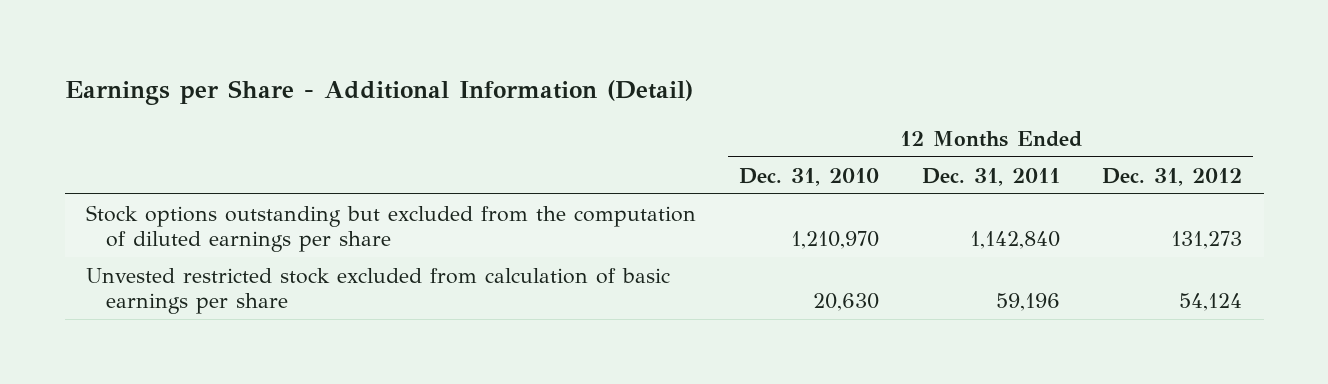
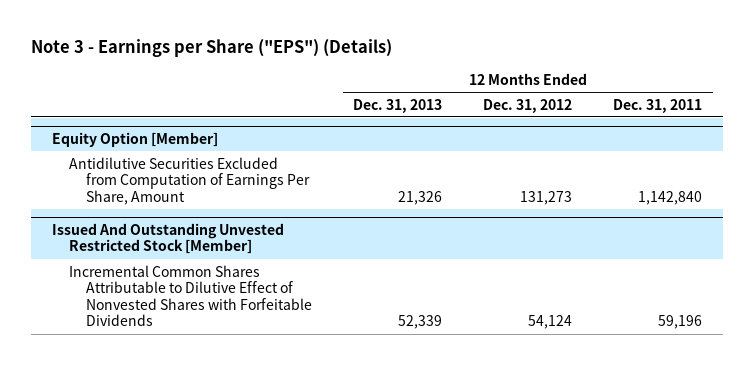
- Earnings per Share - Additional Information (Detail)
+ Note 3 - Earnings per Share ("EPS") (Details)
- | 12 Months Ended Dec. 31, 2010 | 12 Months Ended Dec. 31, 2011 | 12 Months Ended Dec. 31, 2012
+ | 12 Months Ended Dec. 31, 2013 | 12 Months Ended Dec. 31, 2012 | 12 Months Ended Dec. 31, 2011
- Stock options outstanding but excluded from the computation of diluted earnings per share | 1,210,970 | 1,142,840 | 131,273
- Unvested restricted stock excluded from calculation of basic earnings per share | 20,630 | 59,196 | 54,124
+ Equity Option [Member]
+ Antidilutive Securities Excluded from Computation of Earnings Per Share, Amount | 21,326 | 131,273 | 1,142,840
+ Issued And Outstanding Unvested Restricted Stock [Member]
+ Incremental Common Shares Attributable to Dilutive Effect of Nonvested Shares with Forfeitable Dividends | 52,339 | 54,124 | 59,196

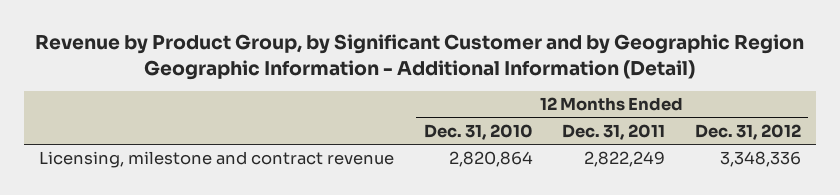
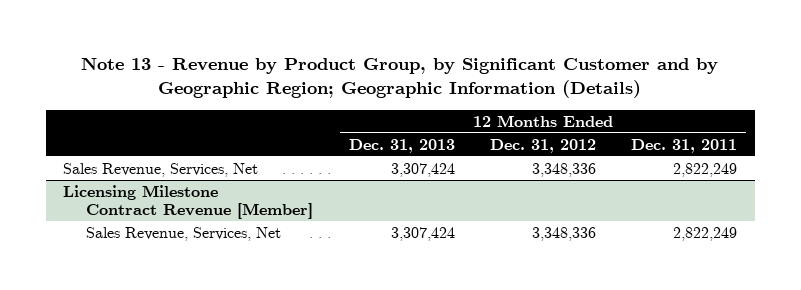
- Revenue by Product Group, by Significant Customer and by Geographic Region Geographic Information - Additional Information (Detail)
+ Note 13 - Revenue by Product Group, by Significant Customer and by Geographic Region; Geographic Information (Details)
- | 12 Months Ended Dec. 31, 2010 | 12 Months Ended Dec. 31, 2011 | 12 Months Ended Dec. 31, 2012
+ | 12 Months Ended Dec. 31, 2013 | 12 Months Ended Dec. 31, 2012 | 12 Months Ended Dec. 31, 2011
- Licensing, milestone and contract revenue | 2,820,864 | 2,822,249 | 3,348,336
+ Sales Revenue, Services, Net | 3,307,424 | 3,348,336 | 2,822,249
+ Licensing Milestone Contract Revenue [Member]
+ Sales Revenue, Services, Net | 3,307,424 | 3,348,336 | 2,822,249

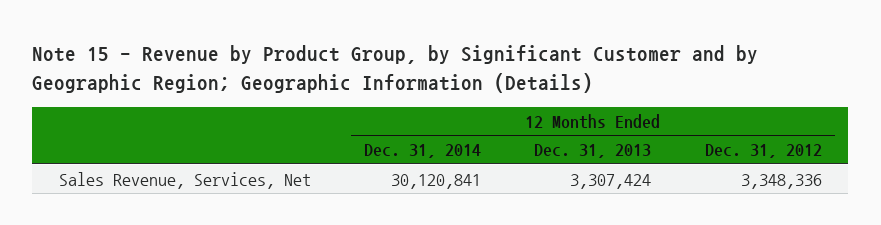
- Note 13 - Revenue by Product Group, by Significant Customer and by Geographic Region; Geographic Information (Details)
+ Note 15 - Revenue by Product Group, by Significant Customer and by Geographic Region; Geographic Information (Details)
- | 12 Months Ended Dec. 31, 2013 | 12 Months Ended Dec. 31, 2012 | 12 Months Ended Dec. 31, 2011
+ | 12 Months Ended Dec. 31, 2014 | 12 Months Ended Dec. 31, 2013 | 12 Months Ended Dec. 31, 2012
- Licensing Milestone Contract Revenue [Member]
- Sales Revenue, Services, Net | 3,307,424 | 3,348,336 | 2,822,249

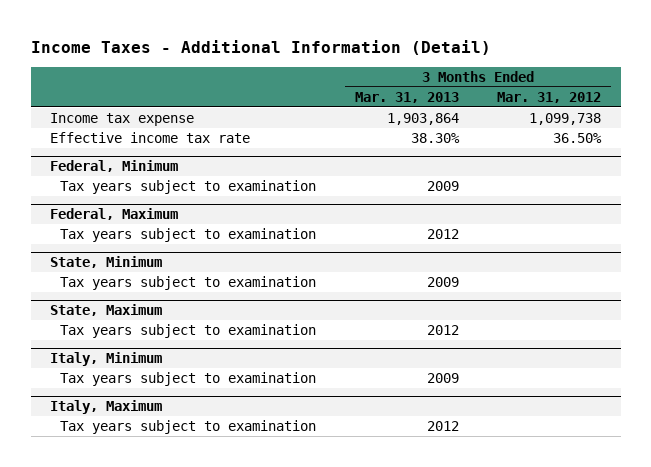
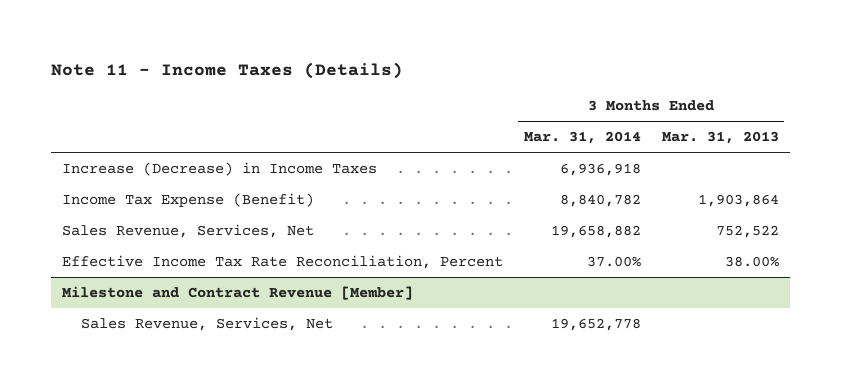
- Income Taxes - Additional Information (Detail)
+ Note 11 - Income Taxes (Details)
- | 3 Months Ended Mar. 31, 2013 | 3 Months Ended Mar. 31, 2012
+ | 3 Months Ended Mar. 31, 2014 | 3 Months Ended Mar. 31, 2013
- Income tax expense | 1,903,864 | 1,099,738
- Effective income tax rate | 38.30% | 36.50%
- Federal, Minimum
- Tax years subject to examination | 2009 |
- Federal, Maximum
- Tax years subject to examination | 2012 |
- State, Minimum
- Tax years subject to examination | 2009 |
- State, Maximum
- Tax years subject to examination | 2012 |
- Italy, Minimum
- Tax years subject to examination | 2009 |
- Italy, Maximum
- Tax years subject to examination | 2012 |
+ Increase (Decrease) in Income Taxes | 6,936,918 |
+ Income Tax Expense (Benefit) | 8,840,782 | 1,903,864
+ Sales Revenue, Services, Net | 19,658,882 | 752,522
+ Effective Income Tax Rate Reconciliation, Percent | 37.00% | 38.00%
+ Milestone and Contract Revenue [Member]
+ Sales Revenue, Services, Net | 19,652,778 |

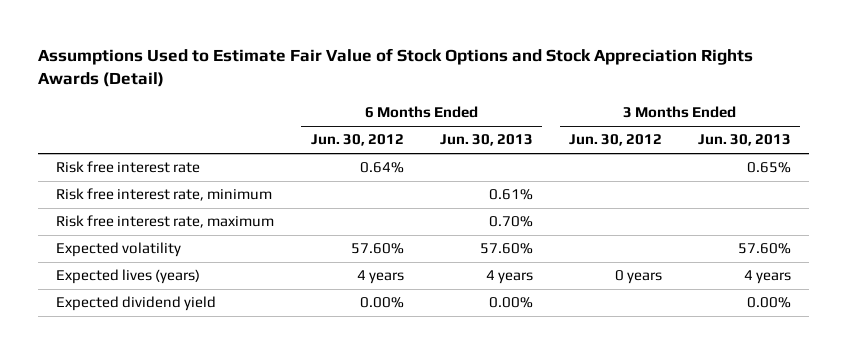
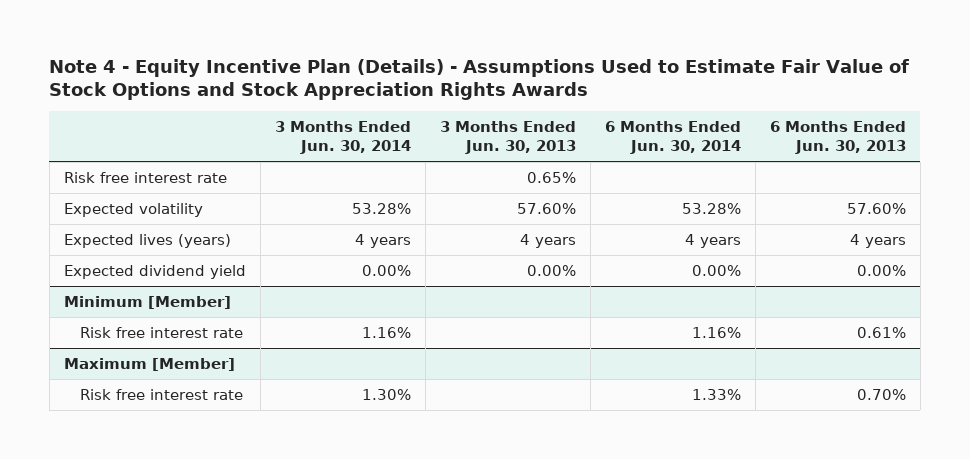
- Assumptions Used to Estimate Fair Value of Stock Options and Stock Appreciation Rights Awards (Detail)
+ Note 4 - Equity Incentive Plan (Details) - Assumptions Used to Estimate Fair Value of Stock Options and Stock Appreciation Rights Awards
- | 6 Months Ended Jun. 30, 2012 | 6 Months Ended Jun. 30, 2013 | 3 Months Ended Jun. 30, 2012 | 3 Months Ended Jun. 30, 2013
+ | 3 Months Ended Jun. 30, 2014 | 3 Months Ended Jun. 30, 2013 | 6 Months Ended Jun. 30, 2014 | 6 Months Ended Jun. 30, 2013
- Risk free interest rate, minimum | | 0.61% | |
- Risk free interest rate, maximum | | 0.70% | |
+ Minimum [Member]
+ Risk free interest rate | 1.16% | | 1.16% | 0.61%
+ Maximum [Member]
+ Risk free interest rate | 1.30% | | 1.33% | 0.70%

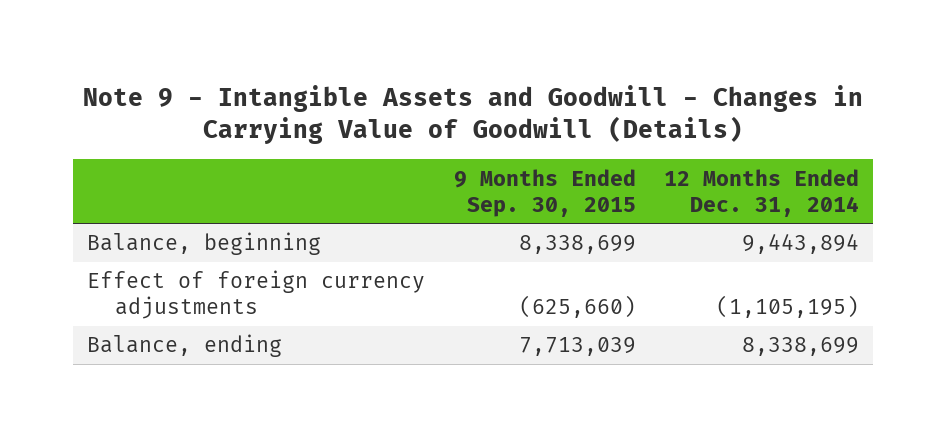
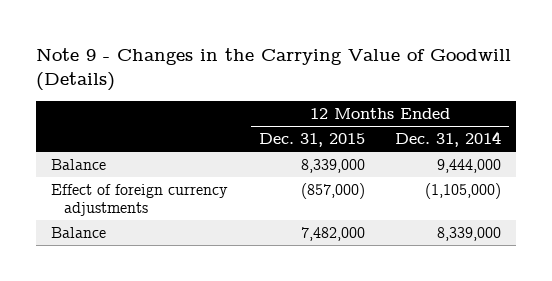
- Note 9 - Intangible Assets and Goodwill - Changes in Carrying Value of Goodwill (Details)
+ Note 9 - Changes in the Carrying Value of Goodwill (Details)
- | 9 Months Ended Sep. 30, 2015 | 12 Months Ended Dec. 31, 2014
+ | 12 Months Ended Dec. 31, 2015 | 12 Months Ended Dec. 31, 2014
- Balance, beginning | 8,338,699 | 9,443,894
- Effect of foreign currency adjustments | (625,660) | (1,105,195)
- Balance, ending | 7,713,039 | 8,338,699
+ Balance | 8,339,000 | 9,444,000
+ Effect of foreign currency adjustments | (857,000) | (1,105,000)
+ Balance | 7,482,000 | 8,339,000

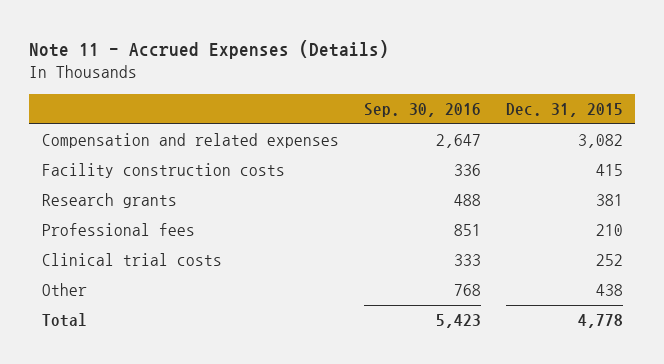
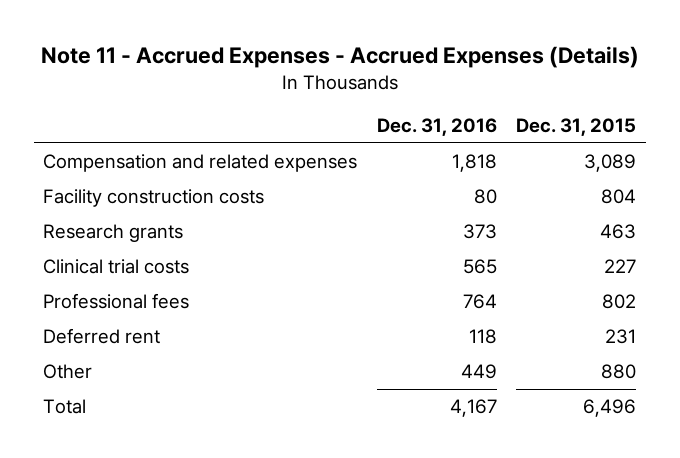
- Note 11 - Accrued Expenses (Details)
+ Note 11 - Accrued Expenses - Accrued Expenses (Details)
- | Sep. 30, 2016 | Dec. 31, 2015
+ | Dec. 31, 2016 | Dec. 31, 2015
- Compensation and related expenses | 2,647 | 3,082
- Facility construction costs | 336 | 415
- Research grants | 488 | 381
- Professional fees | 851 | 210
- Clinical trial costs | 333 | 252
- Other | 768 | 438
- Total | 5,423 | 4,778
+ Compensation and related expenses | 1,818 | 3,089
+ Facility construction costs | 80 | 804
+ Research grants | 373 | 463
+ Clinical trial costs | 565 | 227
+ Professional fees | 764 | 802
+ Deferred rent | 118 | 231
+ Other | 449 | 880
+ Total | 4,167 | 6,496

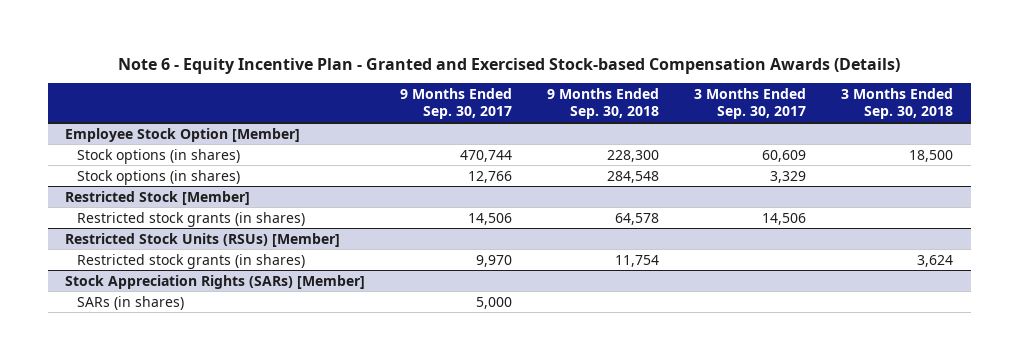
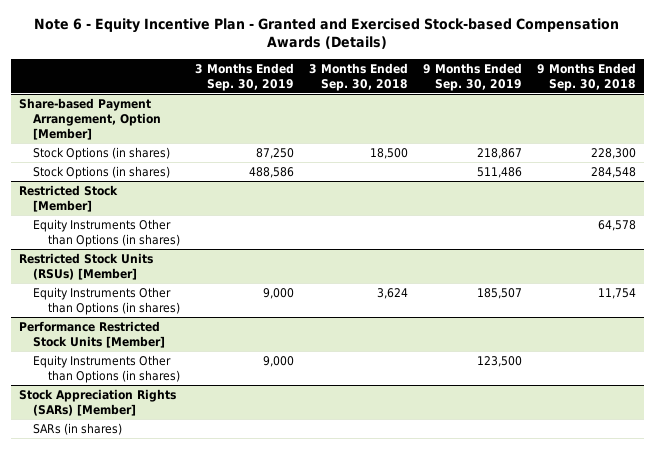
- | 9 Months Ended Sep. 30, 2017 | 9 Months Ended Sep. 30, 2018 | 3 Months Ended Sep. 30, 2017 | 3 Months Ended Sep. 30, 2018
+ | 3 Months Ended Sep. 30, 2019 | 3 Months Ended Sep. 30, 2018 | 9 Months Ended Sep. 30, 2019 | 9 Months Ended Sep. 30, 2018
- Employee Stock Option [Member]
- Stock options (in shares) | 470,744 | 228,300 | 60,609 | 18,500
- Stock options (in shares) | 12,766 | 284,548 | 3,329 |
+ Share-based Payment Arrangement, Option [Member]
+ Stock Options (in shares) | 87,250 | 18,500 | 218,867 | 228,300
+ Stock Options (in shares) | 488,586 | | 511,486 | 284,548
@ Restricted Stock [Member]
- Restricted stock grants (in shares) | 14,506 | 64,578 | 14,506 |
+ Equity Instruments Other than Options (in shares) | | | | 64,578
@ Restricted Stock Units (RSUs) [Member]
- Restricted stock grants (in shares) | 9,970 | 11,754 | | 3,624
+ Equity Instruments Other than Options (in shares) | 9,000 | 3,624 | 185,507 | 11,754
+ Performance Restricted Stock Units [Member]
+ Equity Instruments Other than Options (in shares) | 9,000 | | 123,500 |

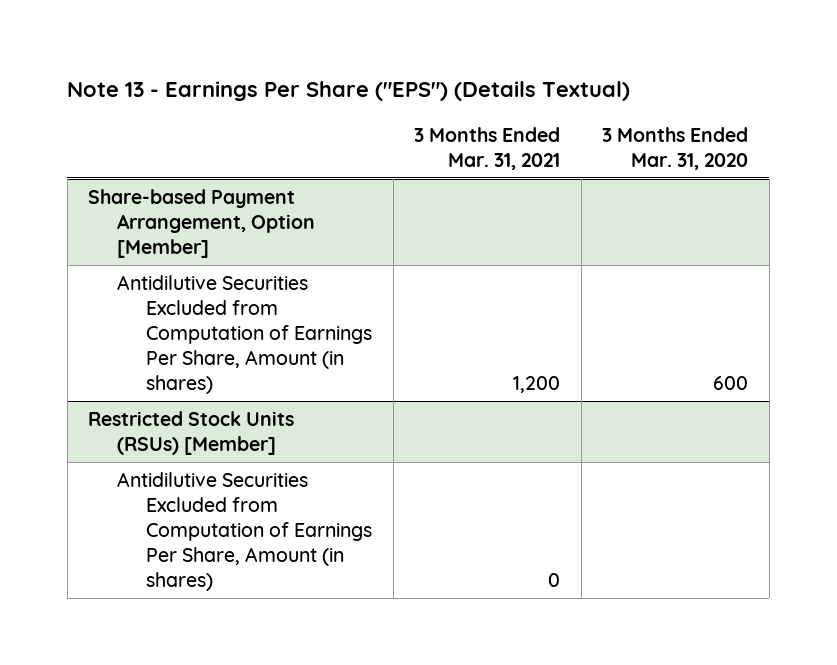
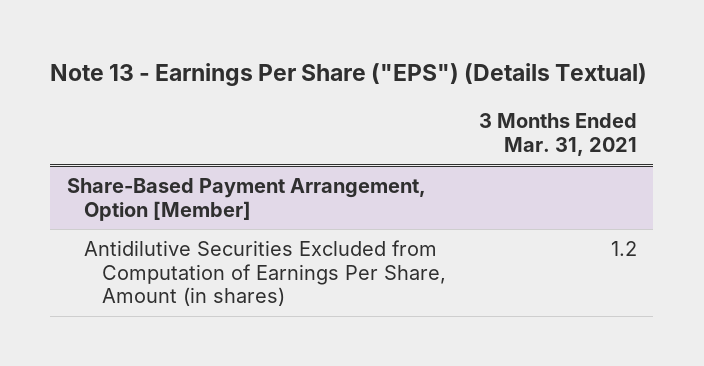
- | 3 Months Ended Mar. 31, 2021 | 3 Months Ended Mar. 31, 2020
+ | 3 Months Ended Mar. 31, 2021
- Share-based Payment Arrangement, Option [Member]
- Antidilutive Securities Excluded from Computation of Earnings Per Share, Amount (in shares) | 1,200 | 600
- Restricted Stock Units (RSUs) [Member]
- Antidilutive Securities Excluded from Computation of Earnings Per Share, Amount (in shares) | 0 |
+ Share-Based Payment Arrangement, Option [Member]
+ Antidilutive Securities Excluded from Computation of Earnings Per Share, Amount (in shares) | 1.2

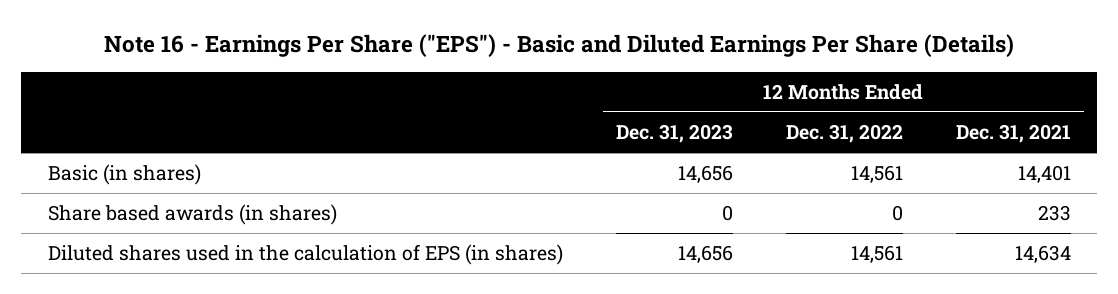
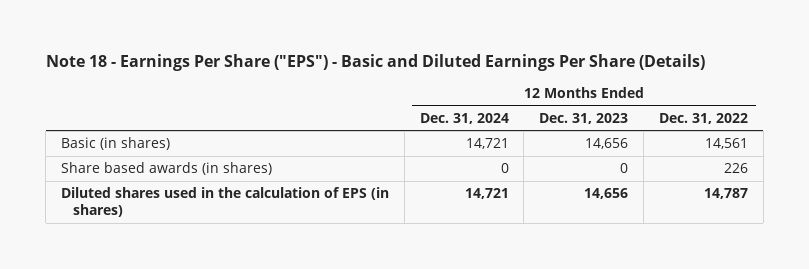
- Note 16 - Earnings Per Share ("EPS") - Basic and Diluted Earnings Per Share (Details)
+ Note 18 - Earnings Per Share ("EPS") - Basic and Diluted Earnings Per Share (Details)
- | 12 Months Ended Dec. 31, 2023 | 12 Months Ended Dec. 31, 2022 | 12 Months Ended Dec. 31, 2021
+ | 12 Months Ended Dec. 31, 2024 | 12 Months Ended Dec. 31, 2023 | 12 Months Ended Dec. 31, 2022
- Share based awards (in shares) | 0 | 0 | 233
- Diluted shares used in the calculation of EPS (in shares) | 14,656 | 14,561 | 14,634
+ Share based awards (in shares) | 0 | 0 | 226
+ Diluted shares used in the calculation of EPS (in shares) | 14,721 | 14,656 | 14,787

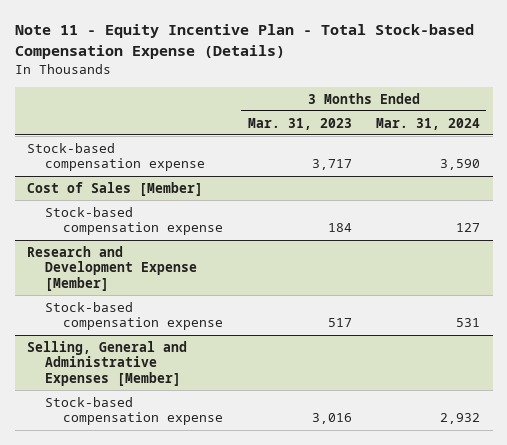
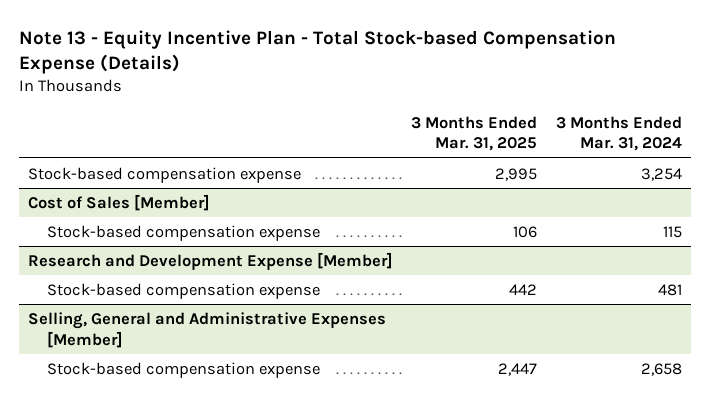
- Note 11 - Equity Incentive Plan - Total Stock-based Compensation Expense (Details)
+ Note 13 - Equity Incentive Plan - Total Stock-based Compensation Expense (Details)
- | 3 Months Ended Mar. 31, 2023 | 3 Months Ended Mar. 31, 2024
+ | 3 Months Ended Mar. 31, 2025 | 3 Months Ended Mar. 31, 2024
- Stock-based compensation expense | 3,717 | 3,590
+ Stock-based compensation expense | 2,995 | 3,254
@ Cost of Sales [Member]
- Stock-based compensation expense | 184 | 127
+ Stock-based compensation expense | 106 | 115
@ Research and Development Expense [Member]
- Stock-based compensation expense | 517 | 531
+ Stock-based compensation expense | 442 | 481
@ Selling, General and Administrative Expenses [Member]
- Stock-based compensation expense | 3,016 | 2,932
+ Stock-based compensation expense | 2,447 | 2,658

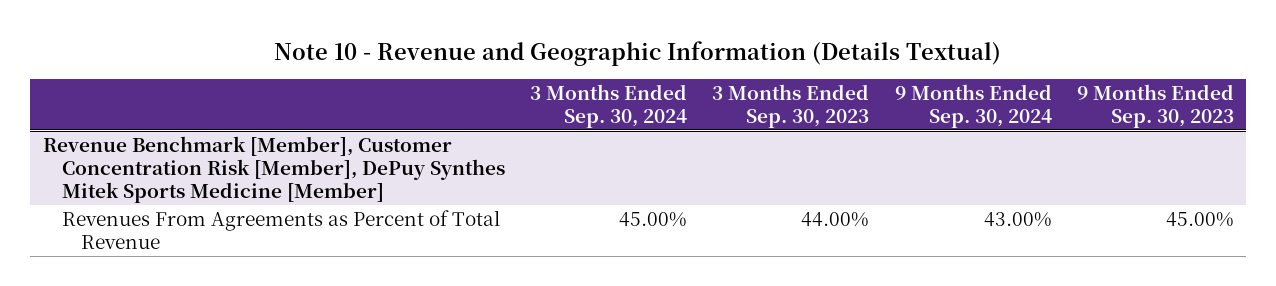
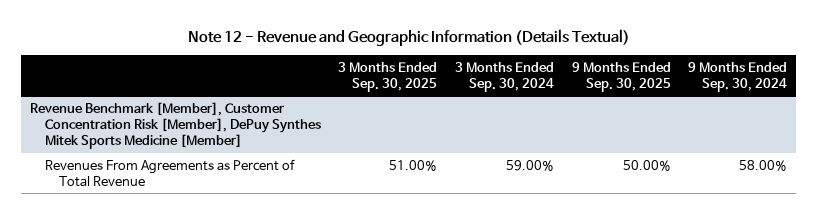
- Note 10 - Revenue and Geographic Information (Details Textual)
+ Note 12 - Revenue and Geographic Information (Details Textual)
- | 3 Months Ended Sep. 30, 2024 | 3 Months Ended Sep. 30, 2023 | 9 Months Ended Sep. 30, 2024 | 9 Months Ended Sep. 30, 2023
+ | 3 Months Ended Sep. 30, 2025 | 3 Months Ended Sep. 30, 2024 | 9 Months Ended Sep. 30, 2025 | 9 Months Ended Sep. 30, 2024
@ Revenue Benchmark [Member], Customer Concentration Risk [Member], DePuy Synthes Mitek Sports Medicine [Member]
- Revenues From Agreements as Percent of Total Revenue | 45.00% | 44.00% | 43.00% | 45.00%
+ Revenues From Agreements as Percent of Total Revenue | 51.00% | 59.00% | 50.00% | 58.00%

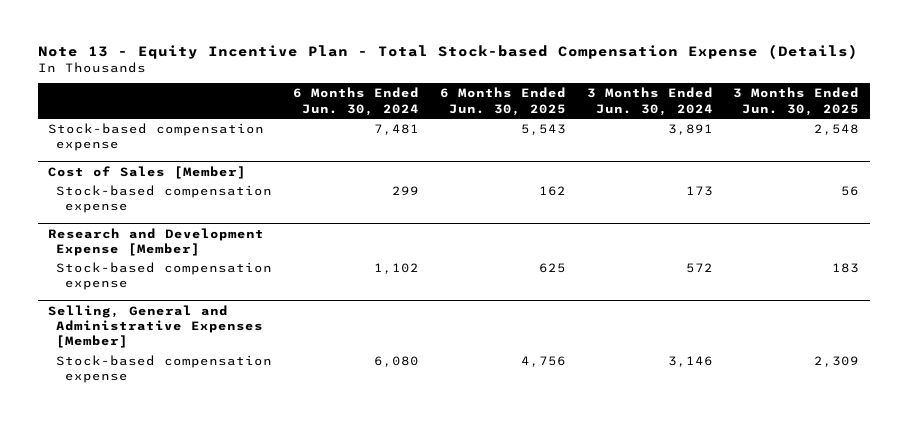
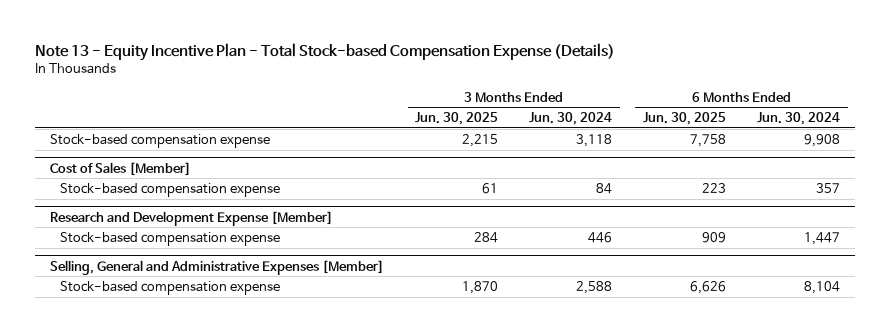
- | 6 Months Ended Jun. 30, 2024 | 6 Months Ended Jun. 30, 2025 | 3 Months Ended Jun. 30, 2024 | 3 Months Ended Jun. 30, 2025
+ | 3 Months Ended Jun. 30, 2025 | 3 Months Ended Jun. 30, 2024 | 6 Months Ended Jun. 30, 2025 | 6 Months Ended Jun. 30, 2024
- Stock-based compensation expense | 7,481 | 5,543 | 3,891 | 2,548
+ Stock-based compensation expense | 2,215 | 3,118 | 7,758 | 9,908
@ Cost of Sales [Member]
- Stock-based compensation expense | 299 | 162 | 173 | 56
+ Stock-based compensation expense | 61 | 84 | 223 | 357
@ Research and Development Expense [Member]
- Stock-based compensation expense | 1,102 | 625 | 572 | 183
+ Stock-based compensation expense | 284 | 446 | 909 | 1,447
@ Selling, General and Administrative Expenses [Member]
- Stock-based compensation expense | 6,080 | 4,756 | 3,146 | 2,309
+ Stock-based compensation expense | 1,870 | 2,588 | 6,626 | 8,104

